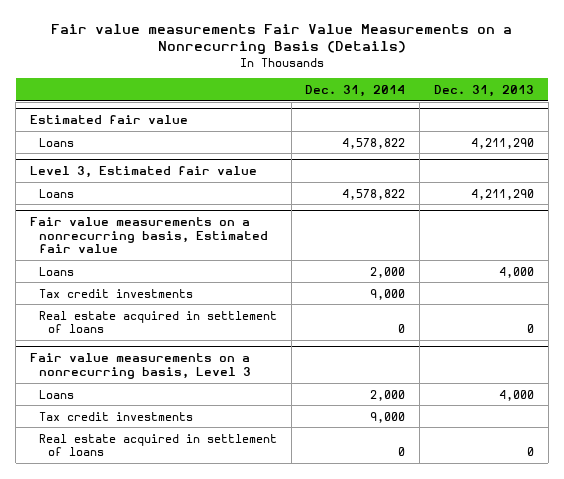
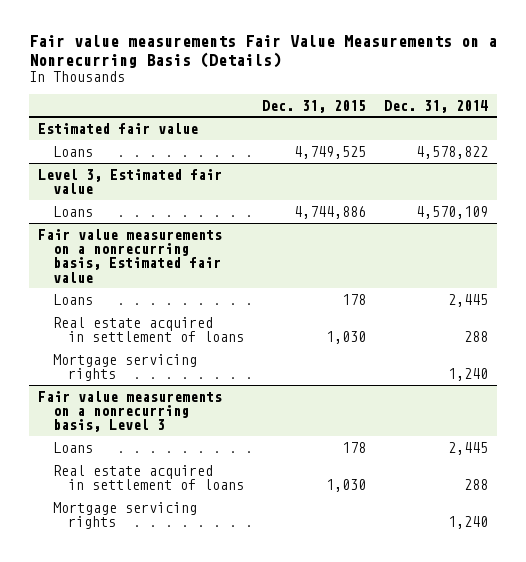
- | Dec. 31, 2014 | Dec. 31, 2013
+ | Dec. 31, 2015 | Dec. 31, 2014
@ Level 3, Estimated fair value
- Loans | 4,578,822 | 4,211,290
+ Loans | 4,744,886 | 4,570,109
@ Fair value measurements on a nonrecurring basis, Estimated fair value
- Loans | 2,000 | 4,000
- Tax credit investments | 9,000 |
- Real estate acquired in settlement of loans | 0 | 0
+ Loans | 178 | 2,445
+ Real estate acquired in settlement of loans | 1,030 | 288
+ Mortgage servicing rights | | 1,240
@ Fair value measurements on a nonrecurring basis, Level 3
- Loans | 2,000 | 4,000
- Tax credit investments | 9,000 |
- Real estate acquired in settlement of loans | 0 | 0
+ Loans | 178 | 2,445
+ Real estate acquired in settlement of loans | 1,030 | 288
+ Mortgage servicing rights | | 1,240

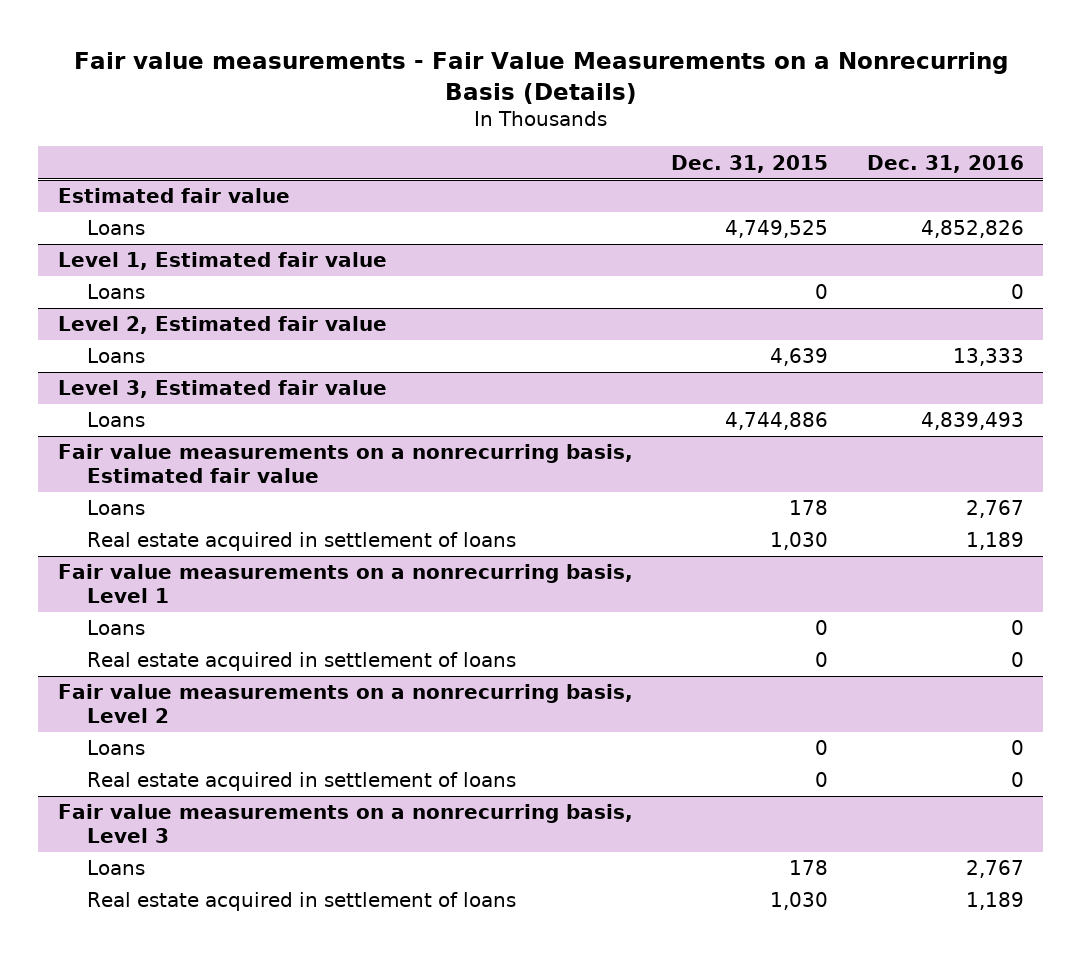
- Fair value measurements Fair Value Measurements on a Nonrecurring Basis (Details)
+ Fair value measurements - Fair Value Measurements on a Nonrecurring Basis (Details)
- | Dec. 31, 2015 | Dec. 31, 2014
+ | Dec. 31, 2015 | Dec. 31, 2016
+ Level 1, Estimated fair value
+ Loans | 0 | 0
+ Level 2, Estimated fair value
+ Loans | 4,639 | 13,333
@ Fair value measurements on a nonrecurring basis, Estimated fair value
- Mortgage servicing rights | | 1,240
+ Fair value measurements on a nonrecurring basis, Level 1
+ Loans | 0 | 0
+ Real estate acquired in settlement of loans | 0 | 0
+ Fair value measurements on a nonrecurring basis, Level 2
+ Loans | 0 | 0
+ Real estate acquired in settlement of loans | 0 | 0
@ Fair value measurements on a nonrecurring basis, Level 3
- Mortgage servicing rights | | 1,240

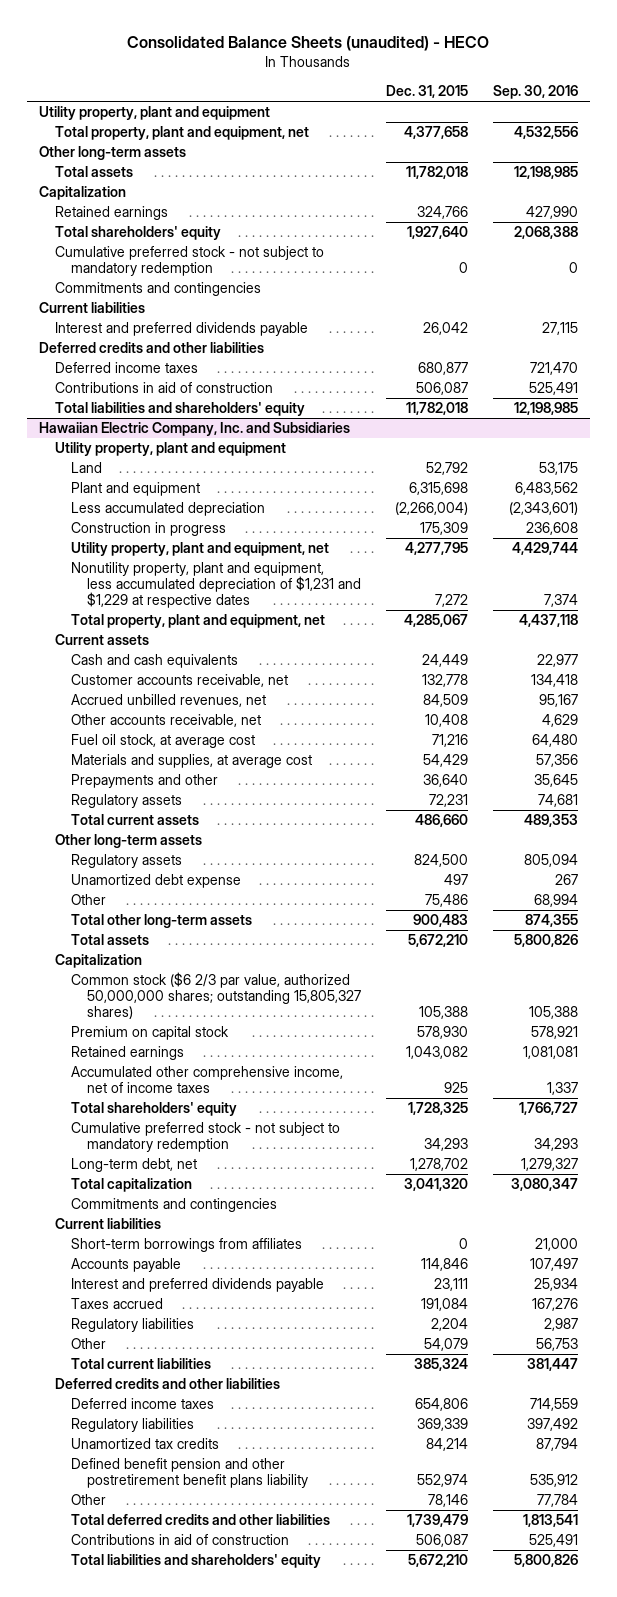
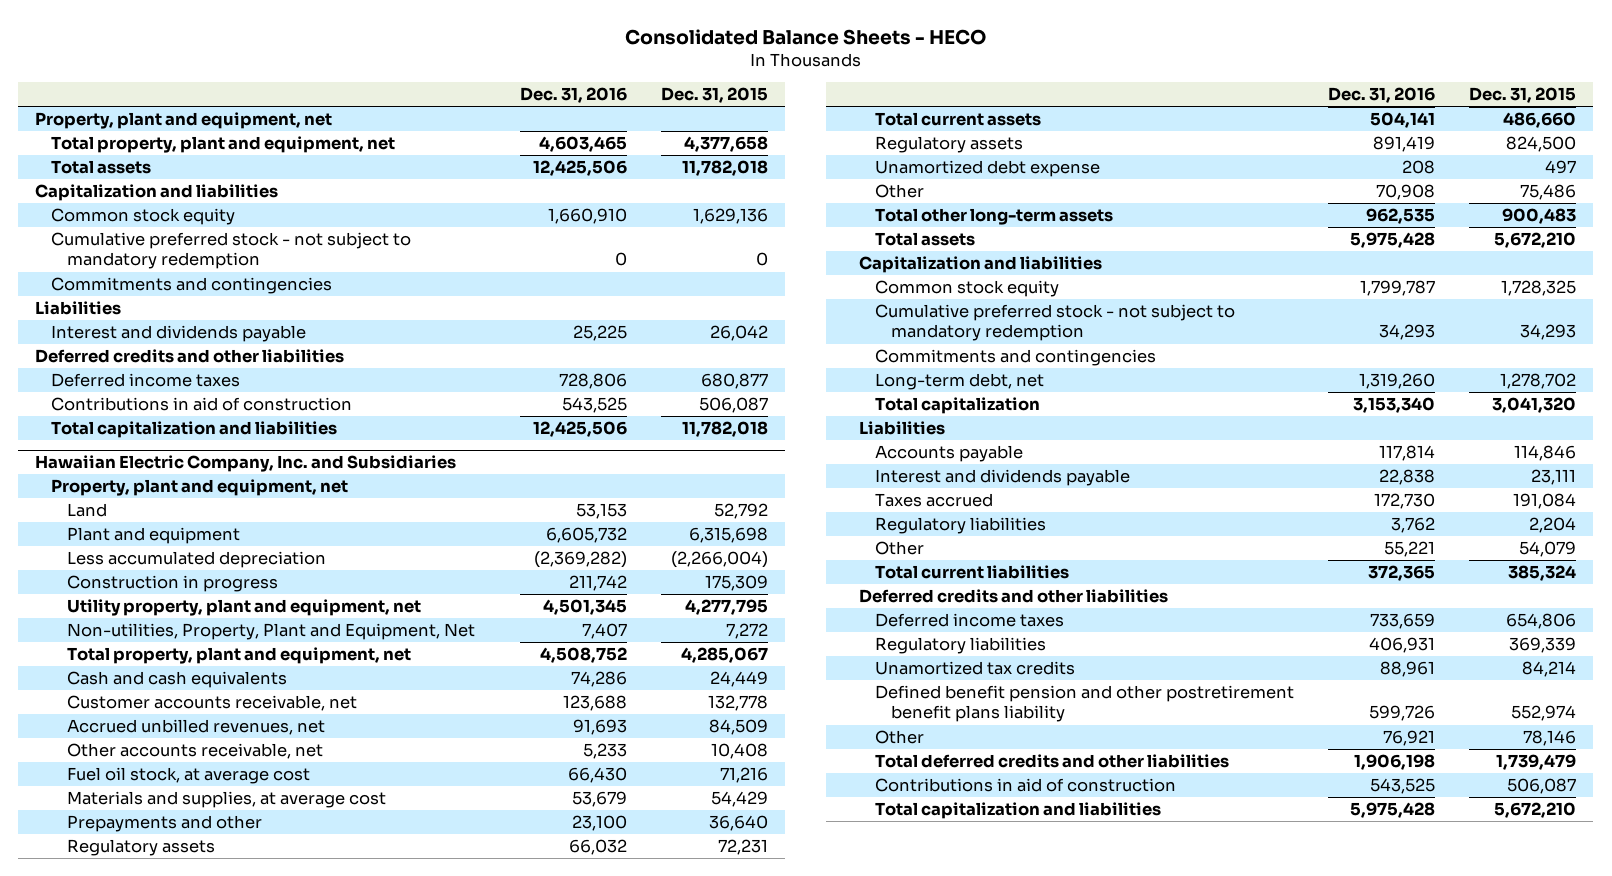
- Consolidated Balance Sheets (unaudited) - HECO
+ Consolidated Balance Sheets - HECO
- | Dec. 31, 2015 | Sep. 30, 2016
+ | Dec. 31, 2016 | Dec. 31, 2015
- Utility property, plant and equipment
+ Property, plant and equipment, net
- Other long-term assets
- Capitalization
- Retained earnings | 324,766 | 427,990
- Total shareholders' equity | 1,927,640 | 2,068,388
+ Capitalization and liabilities
+ Common stock equity | 1,660,910 | 1,629,136
- Current liabilities
- Interest and preferred dividends payable | 26,042 | 27,115
+ Liabilities
+ Interest and dividends payable | 25,225 | 26,042
- Total liabilities and shareholders' equity | 11,782,018 | 12,198,985
+ Total capitalization and liabilities | 12,425,506 | 11,782,018
@ Hawaiian Electric Company, Inc. and Subsidiaries
- Utility property, plant and equipment
+ Property, plant and equipment, net
- Nonutility property, plant and equipment, less accumulated depreciation of $1,231 and $1,229 at respective dates | 7,272 | 7,374
+ Non-utilities, Property, Plant and Equipment, Net | 7,407 | 7,272
- Current assets
- Other long-term assets
- Capitalization
- Common stock ($6 2/3 par value, authorized 50,000,000 shares; outstanding 15,805,327 shares) | 105,388 | 105,388
- Premium on capital stock | 578,930 | 578,921
- Retained earnings | 1,043,082 | 1,081,081
- Accumulated other comprehensive income, net of income taxes | 925 | 1,337
- Total shareholders' equity | 1,728,325 | 1,766,727
+ Capitalization and liabilities
+ Common stock equity | 1,799,787 | 1,728,325
moved up: Commitments and contingencies
- Current liabilities
- Short-term borrowings from affiliates | 0 | 21,000
+ Liabilities
- Interest and preferred dividends payable | 23,111 | 25,934
+ Interest and dividends payable | 22,838 | 23,111
- Total liabilities and shareholders' equity | 5,672,210 | 5,800,826
+ Total capitalization and liabilities | 5,975,428 | 5,672,210

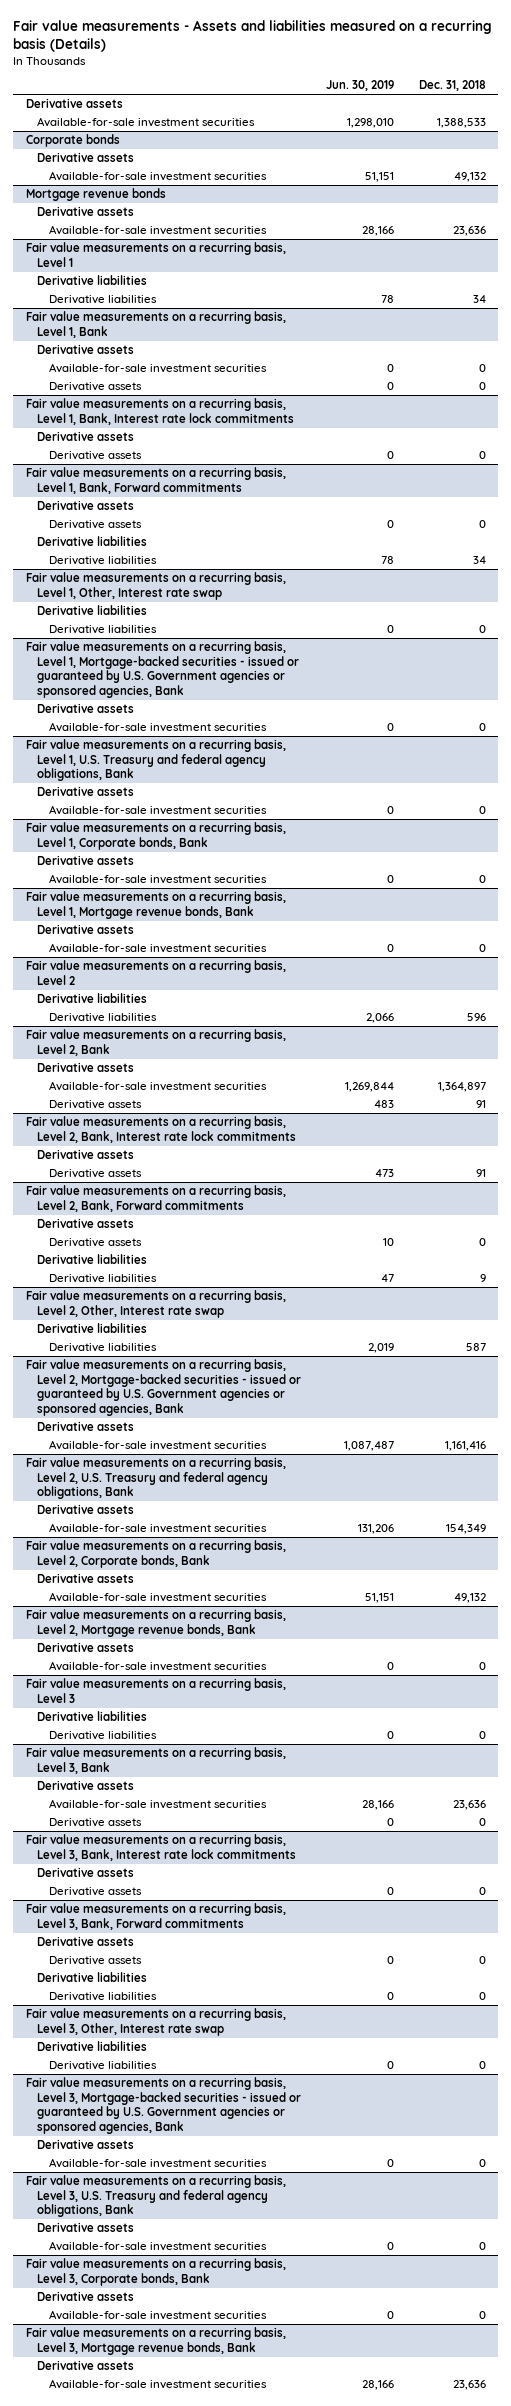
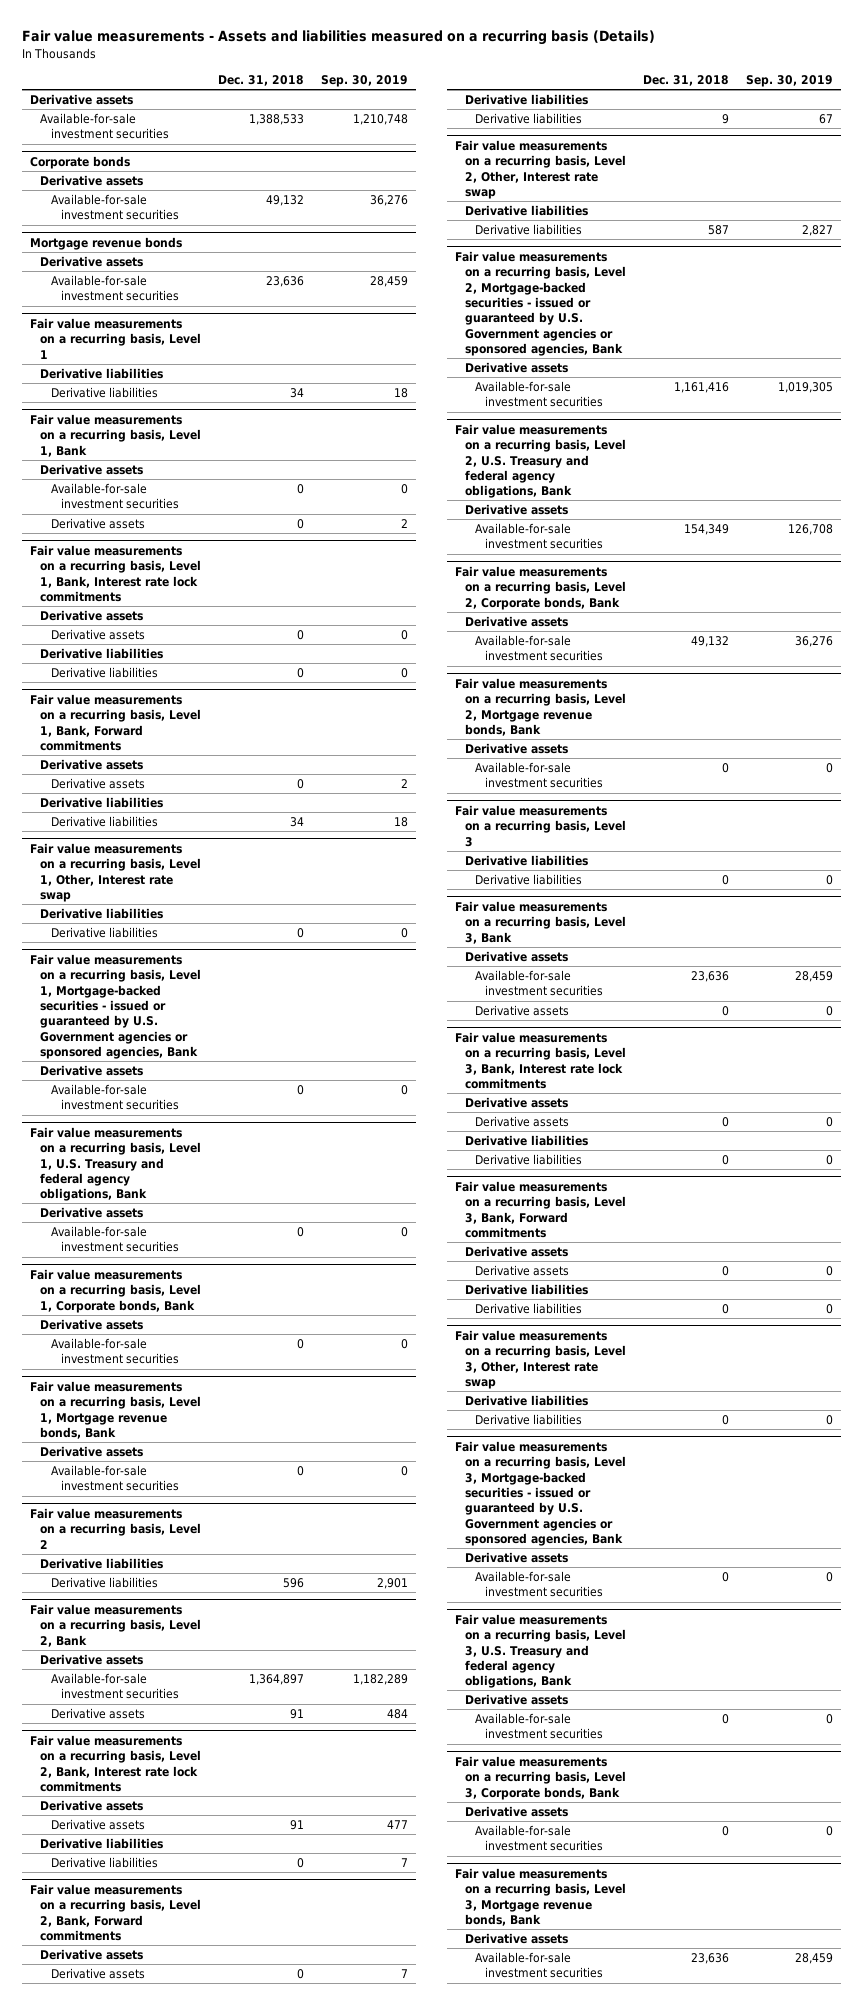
- | Jun. 30, 2019 | Dec. 31, 2018
+ | Dec. 31, 2018 | Sep. 30, 2019
@ Fair value measurements on a recurring basis, Level 1, Bank, Interest rate lock commitments
+ Derivative liabilities
+ Derivative liabilities | 0 | 0
@ Fair value measurements on a recurring basis, Level 2, Bank, Interest rate lock commitments
+ Derivative liabilities
+ Derivative liabilities | 0 | 7
@ Fair value measurements on a recurring basis, Level 3, Bank, Interest rate lock commitments
+ Derivative liabilities
+ Derivative liabilities | 0 | 0

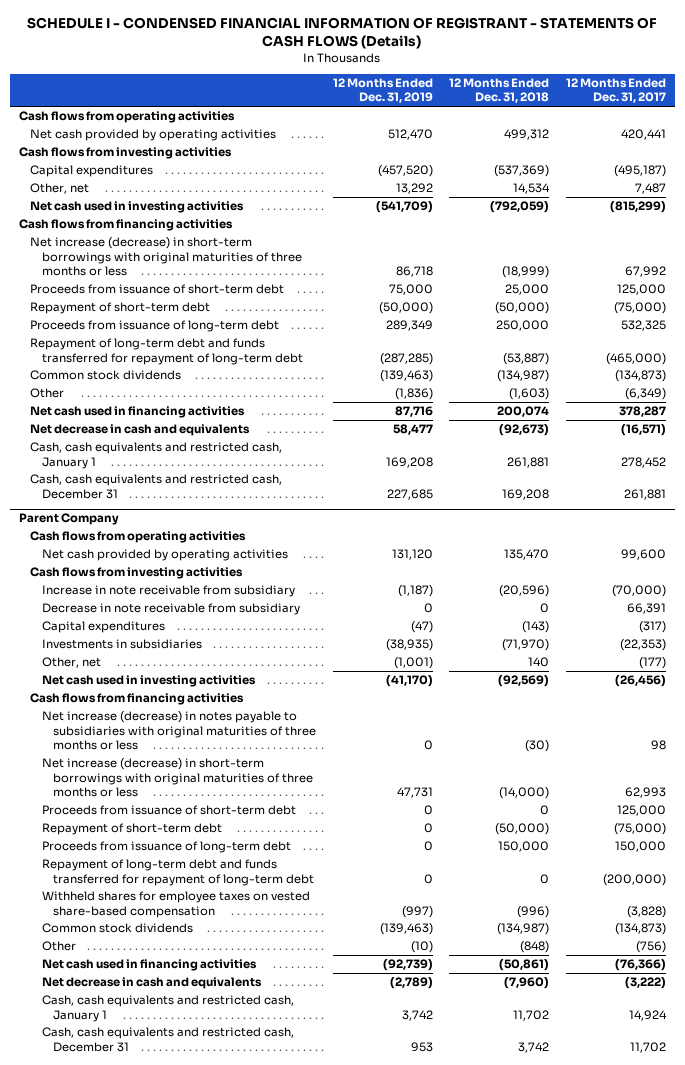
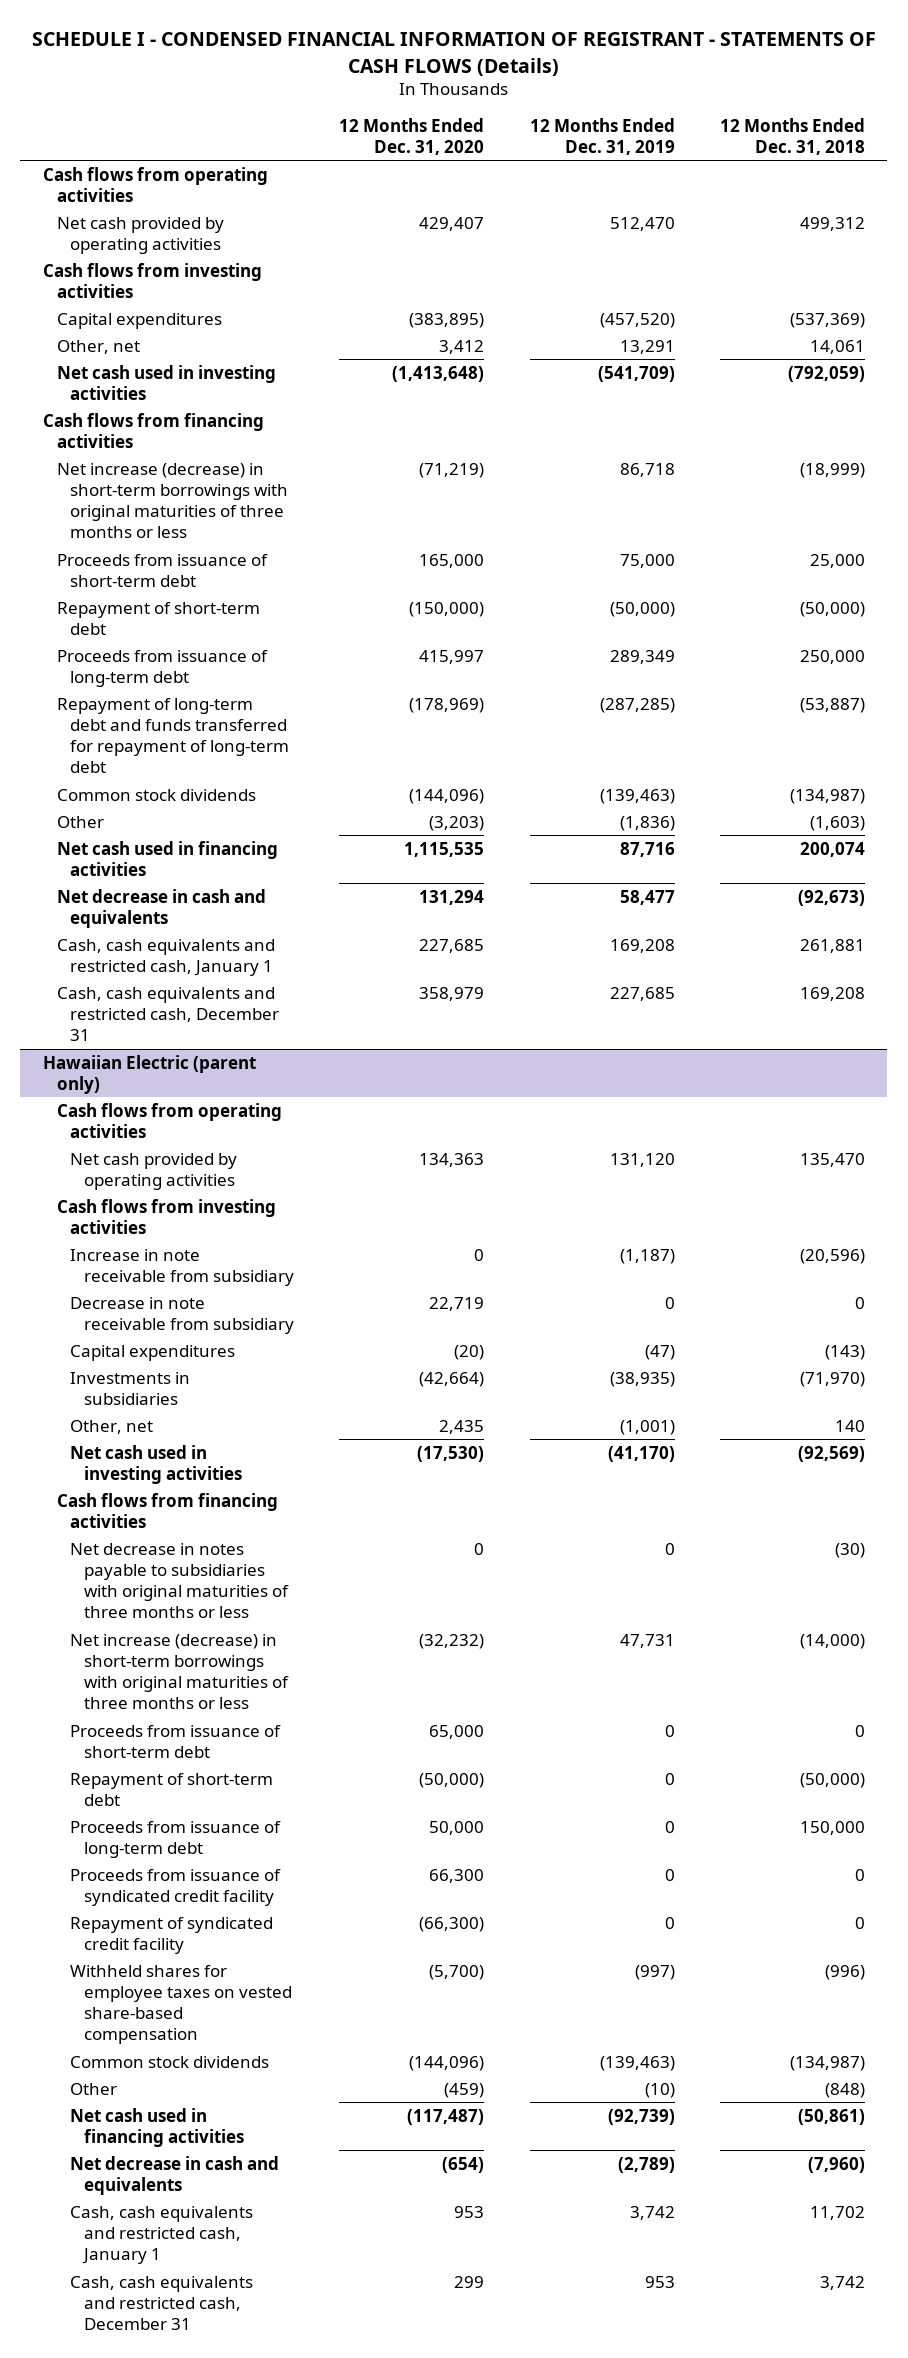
- | 12 Months Ended Dec. 31, 2019 | 12 Months Ended Dec. 31, 2018 | 12 Months Ended Dec. 31, 2017
+ | 12 Months Ended Dec. 31, 2020 | 12 Months Ended Dec. 31, 2019 | 12 Months Ended Dec. 31, 2018
- Other, net | 13,292 | 14,534 | 7,487
+ Other, net | 3,412 | 13,291 | 14,061
- Parent Company
+ Hawaiian Electric (parent only)
- Net increase (decrease) in notes payable to subsidiaries with original maturities of three months or less | 0 | (30) | 98
+ Net decrease in notes payable to subsidiaries with original maturities of three months or less | 0 | 0 | (30)
- Repayment of long-term debt and funds transferred for repayment of long-term debt | 0 | 0 | (200,000)
+ Proceeds from issuance of syndicated credit facility | 66,300 | 0 | 0
+ Repayment of syndicated credit facility | (66,300) | 0 | 0

